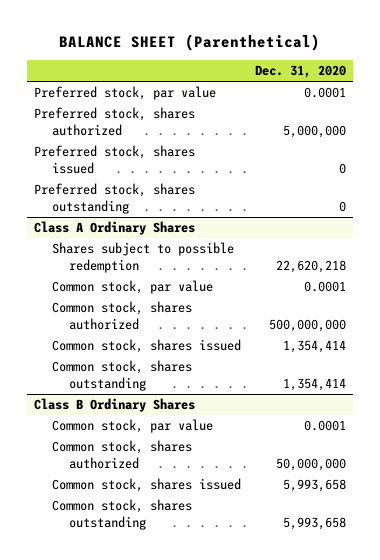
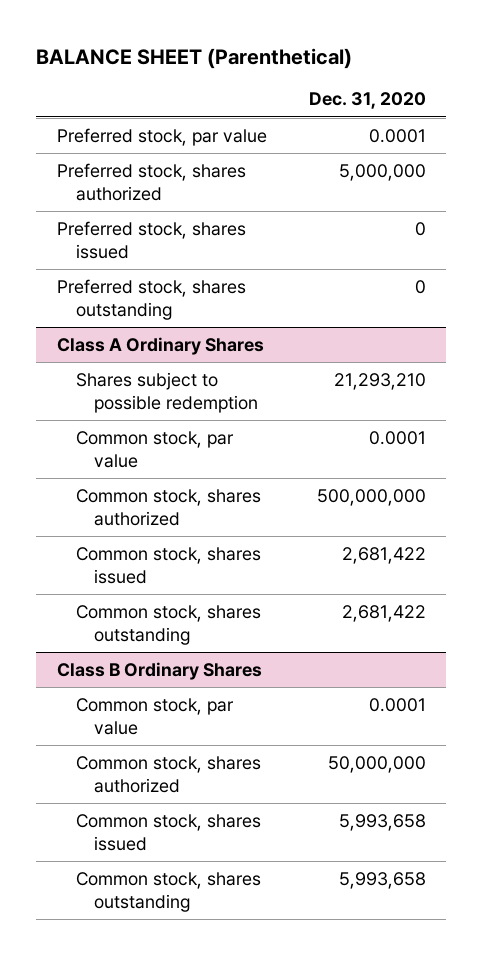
@ Class A Ordinary Shares
- Shares subject to possible redemption | 22,620,218
+ Shares subject to possible redemption | 21,293,210
- Common stock, shares issued | 1,354,414
- Common stock, shares outstanding | 1,354,414
+ Common stock, shares issued | 2,681,422
+ Common stock, shares outstanding | 2,681,422

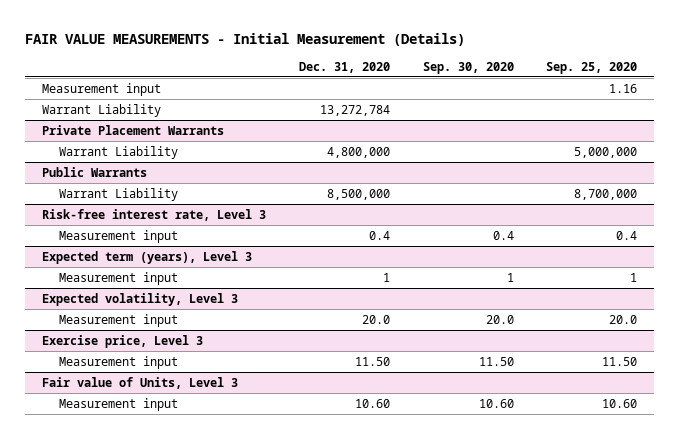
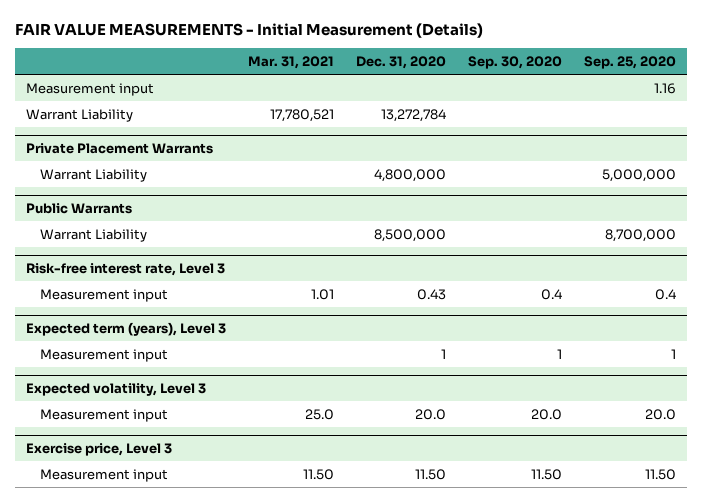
- | Dec. 31, 2020 | Sep. 30, 2020 | Sep. 25, 2020
+ | Mar. 31, 2021 | Dec. 31, 2020 | Sep. 30, 2020 | Sep. 25, 2020
@ Risk-free interest rate, Level 3
- Measurement input | 0.4 | 0.4 | 0.4
+ Measurement input | 1.01 | 0.43 | 0.4 | 0.4
- Fair value of Units, Level 3
- Measurement input | 10.60 | 10.60 | 10.60

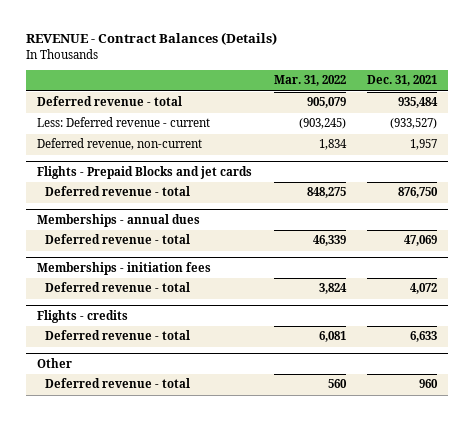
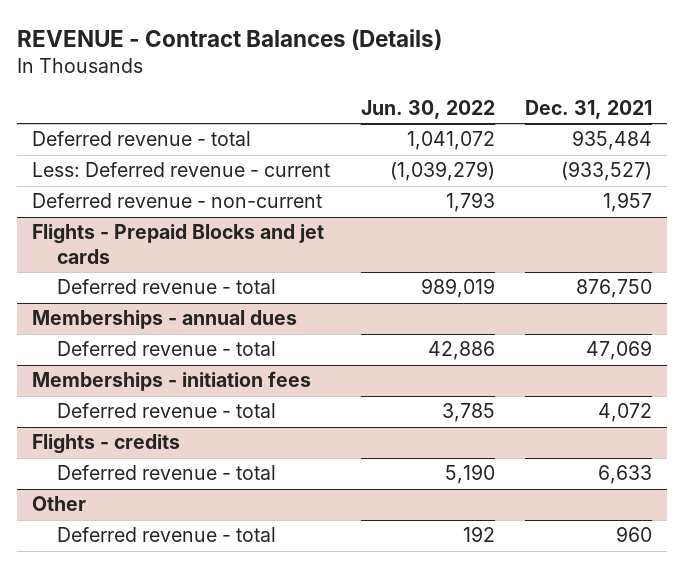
- | Mar. 31, 2022 | Dec. 31, 2021
+ | Jun. 30, 2022 | Dec. 31, 2021
- Deferred revenue, non-current | 1,834 | 1,957
+ Deferred revenue - non-current | 1,793 | 1,957

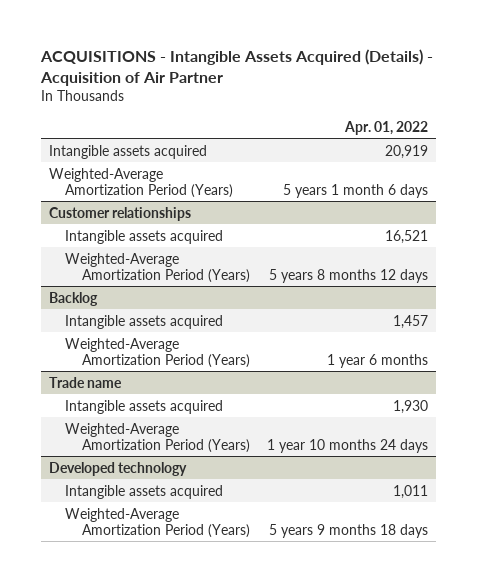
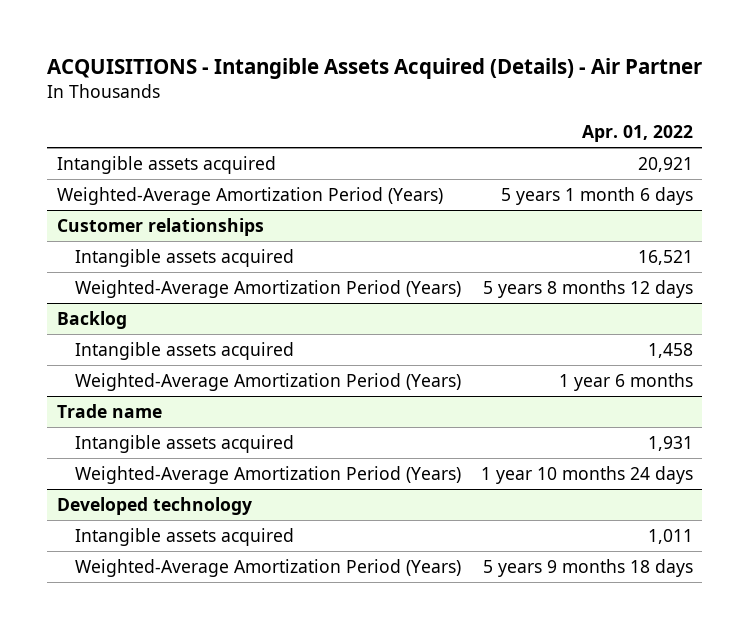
- ACQUISITIONS - Intangible Assets Acquired (Details) - Acquisition of Air Partner
+ ACQUISITIONS - Intangible Assets Acquired (Details) - Air Partner
- Intangible assets acquired | 20,919
+ Intangible assets acquired | 20,921
@ Backlog
- Intangible assets acquired | 1,457
+ Intangible assets acquired | 1,458
@ Trade name
- Intangible assets acquired | 1,930
+ Intangible assets acquired | 1,931

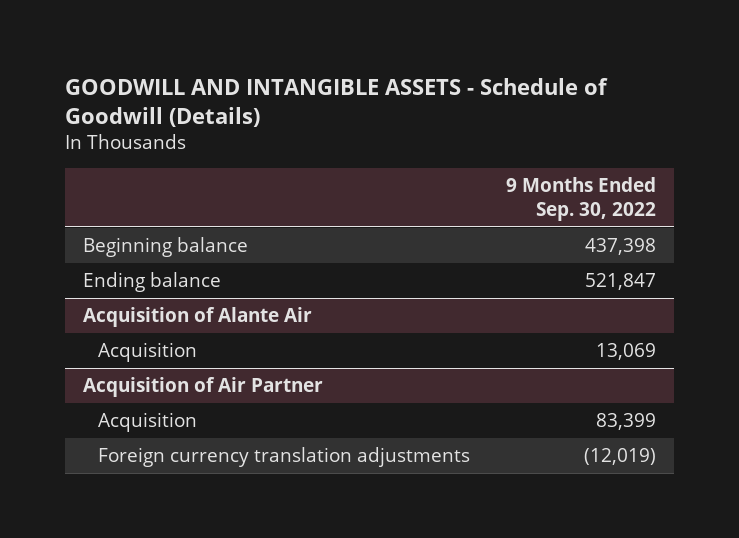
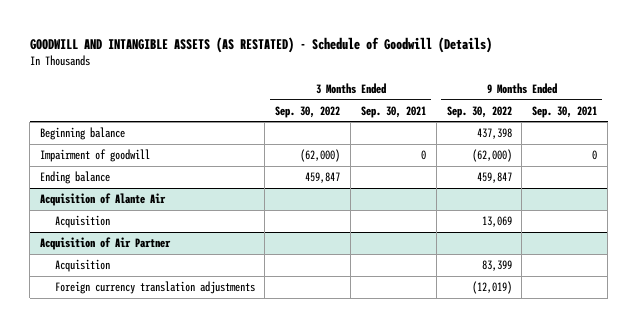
- GOODWILL AND INTANGIBLE ASSETS - Schedule of Goodwill (Details)
+ GOODWILL AND INTANGIBLE ASSETS (AS RESTATED) - Schedule of Goodwill (Details)
- | 9 Months Ended Sep. 30, 2022
+ | 3 Months Ended Sep. 30, 2022 | 3 Months Ended Sep. 30, 2021 | 9 Months Ended Sep. 30, 2022 | 9 Months Ended Sep. 30, 2021
- Ending balance | 521,847
+ Impairment of goodwill | (62,000) | 0 | (62,000) | 0
+ Ending balance | 459,847 | | 459,847 |

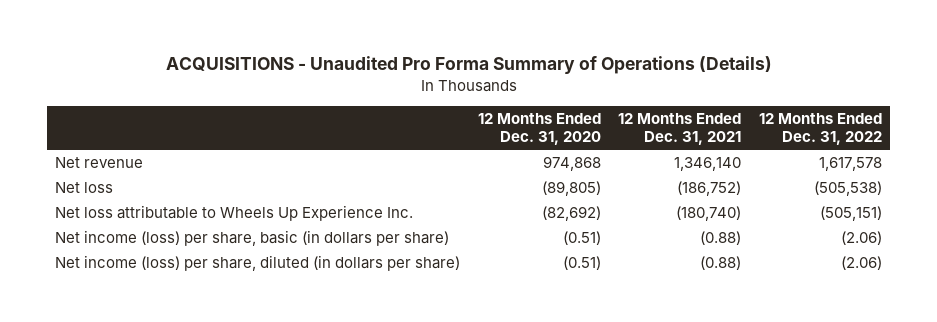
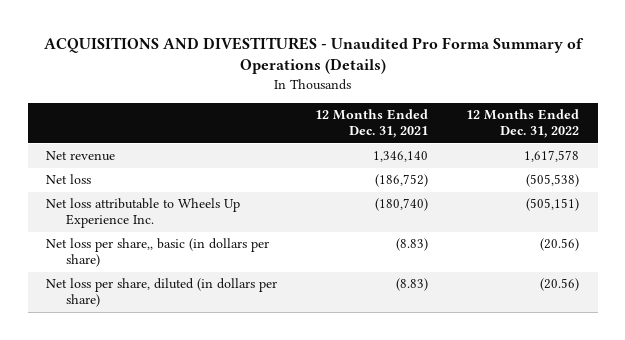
- ACQUISITIONS - Unaudited Pro Forma Summary of Operations (Details)
+ ACQUISITIONS AND DIVESTITURES - Unaudited Pro Forma Summary of Operations (Details)
- | 12 Months Ended Dec. 31, 2020 | 12 Months Ended Dec. 31, 2021 | 12 Months Ended Dec. 31, 2022
+ | 12 Months Ended Dec. 31, 2021 | 12 Months Ended Dec. 31, 2022
- Net income (loss) per share, basic (in dollars per share) | (0.51) | (0.88) | (2.06)
- Net income (loss) per share, diluted (in dollars per share) | (0.51) | (0.88) | (2.06)
+ Net loss per share,, basic (in dollars per share) | (8.83) | (20.56)
+ Net loss per share, diluted (in dollars per share) | (8.83) | (20.56)

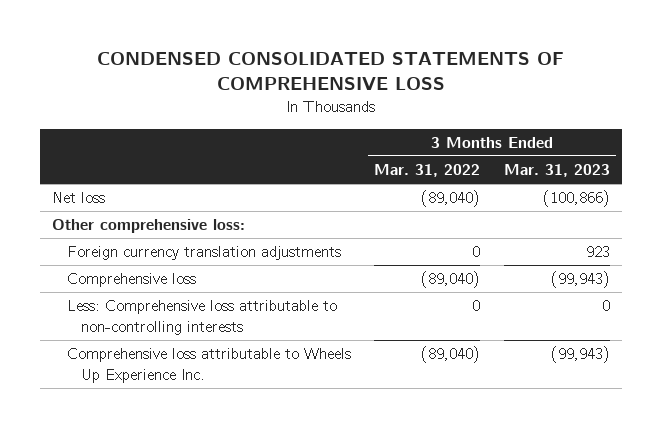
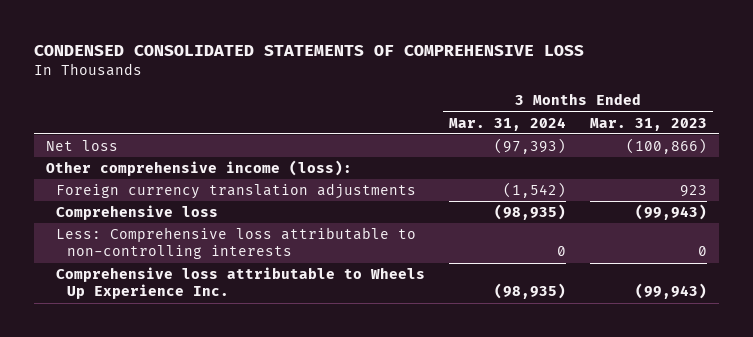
- | 3 Months Ended Mar. 31, 2022 | 3 Months Ended Mar. 31, 2023
+ | 3 Months Ended Mar. 31, 2024 | 3 Months Ended Mar. 31, 2023
- Other comprehensive loss:
+ Other comprehensive income (loss):

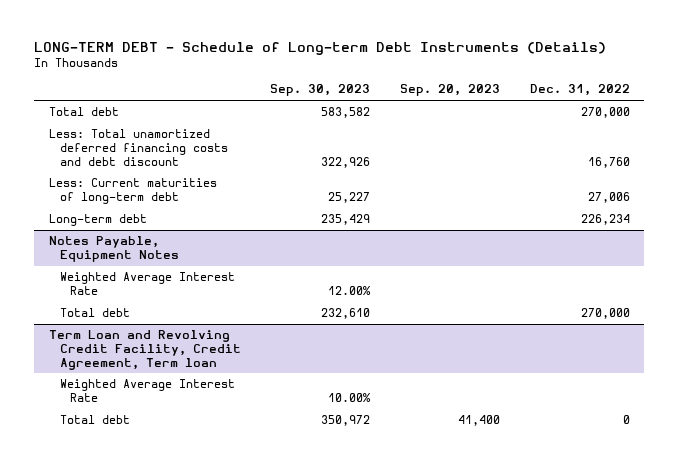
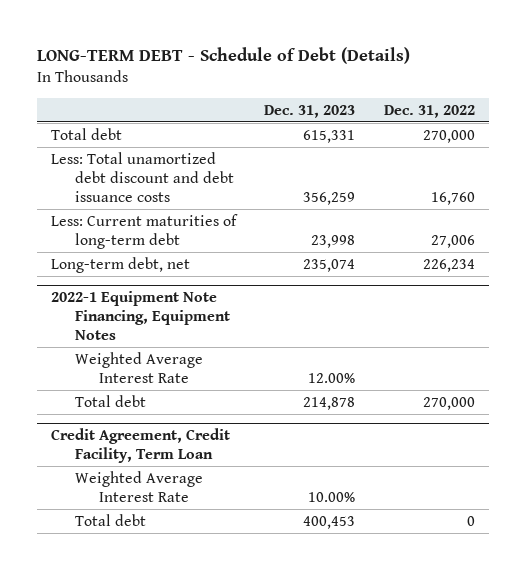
- LONG-TERM DEBT - Schedule of Long-term Debt Instruments (Details)
+ LONG-TERM DEBT - Schedule of Debt (Details)
- | Sep. 30, 2023 | Sep. 20, 2023 | Dec. 31, 2022
+ | Dec. 31, 2023 | Dec. 31, 2022
- Less: Total unamortized deferred financing costs and debt discount | 322,926 | | 16,760
+ Less: Total unamortized debt discount and debt issuance costs | 356,259 | 16,760
- Long-term debt | 235,429 | | 226,234
- Notes Payable, Equipment Notes
+ Long-term debt, net | 235,074 | 226,234
+ 2022-1 Equipment Note Financing, Equipment Notes
- Term Loan and Revolving Credit Facility, Credit Agreement, Term loan
+ Credit Agreement, Credit Facility, Term Loan

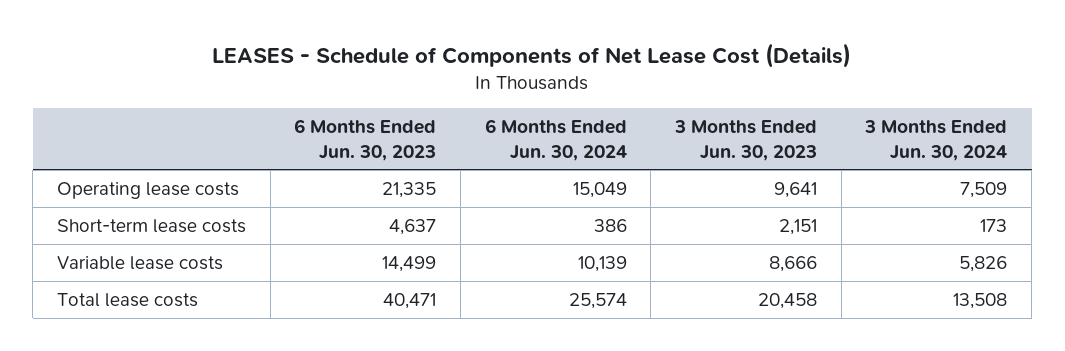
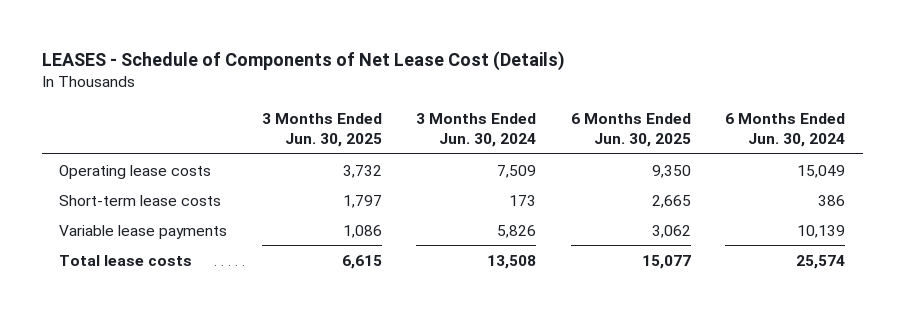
- | 6 Months Ended Jun. 30, 2023 | 6 Months Ended Jun. 30, 2024 | 3 Months Ended Jun. 30, 2023 | 3 Months Ended Jun. 30, 2024
+ | 3 Months Ended Jun. 30, 2025 | 3 Months Ended Jun. 30, 2024 | 6 Months Ended Jun. 30, 2025 | 6 Months Ended Jun. 30, 2024
- Variable lease costs | 14,499 | 10,139 | 8,666 | 5,826
+ Variable lease payments | 1,086 | 5,826 | 3,062 | 10,139

